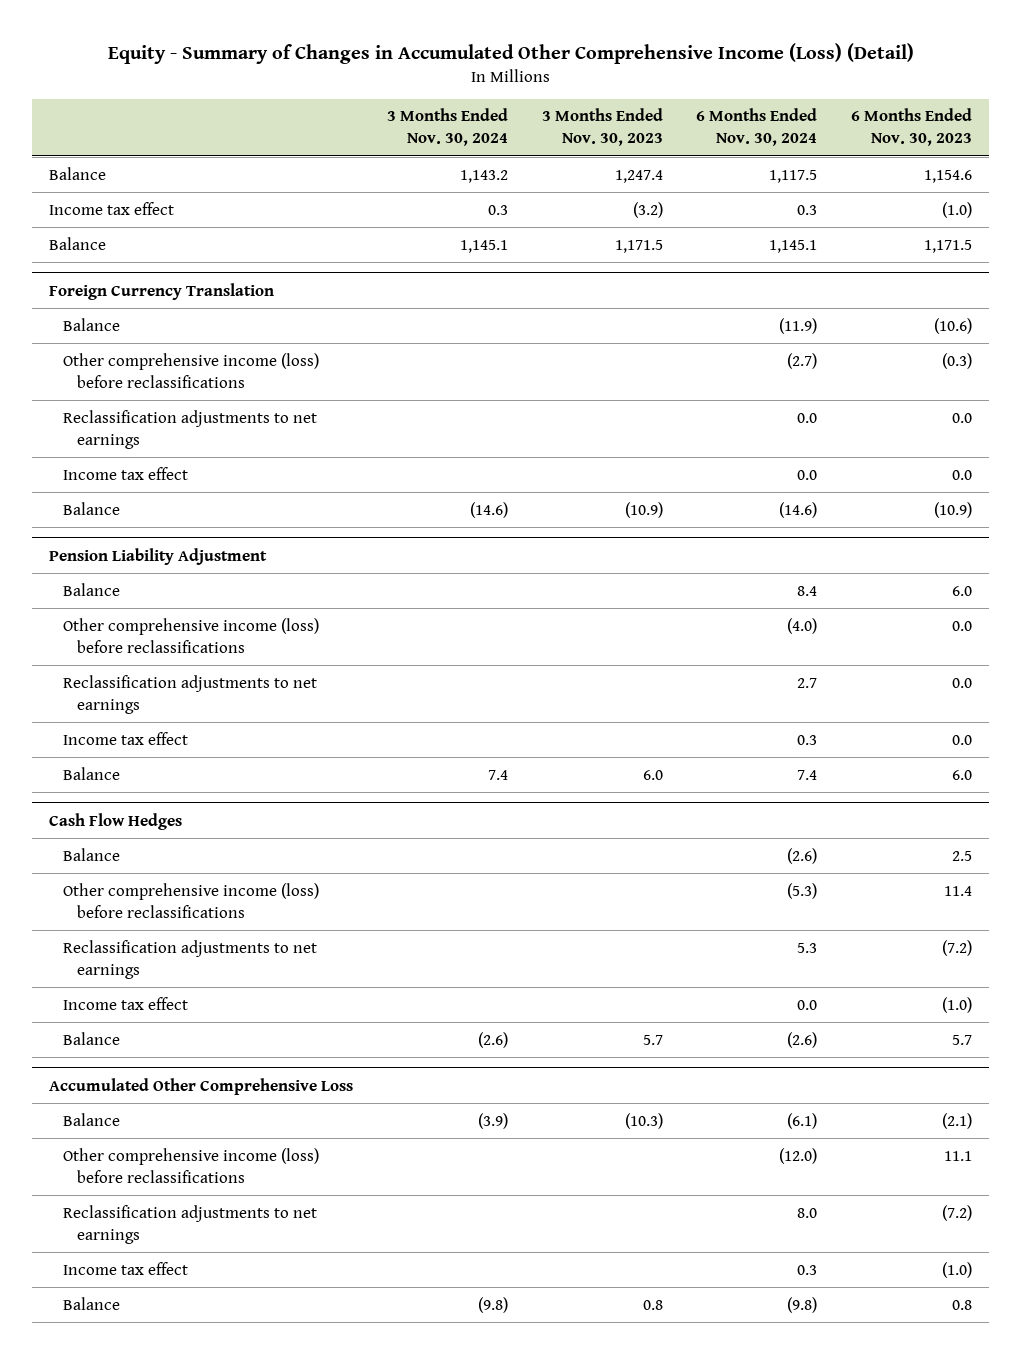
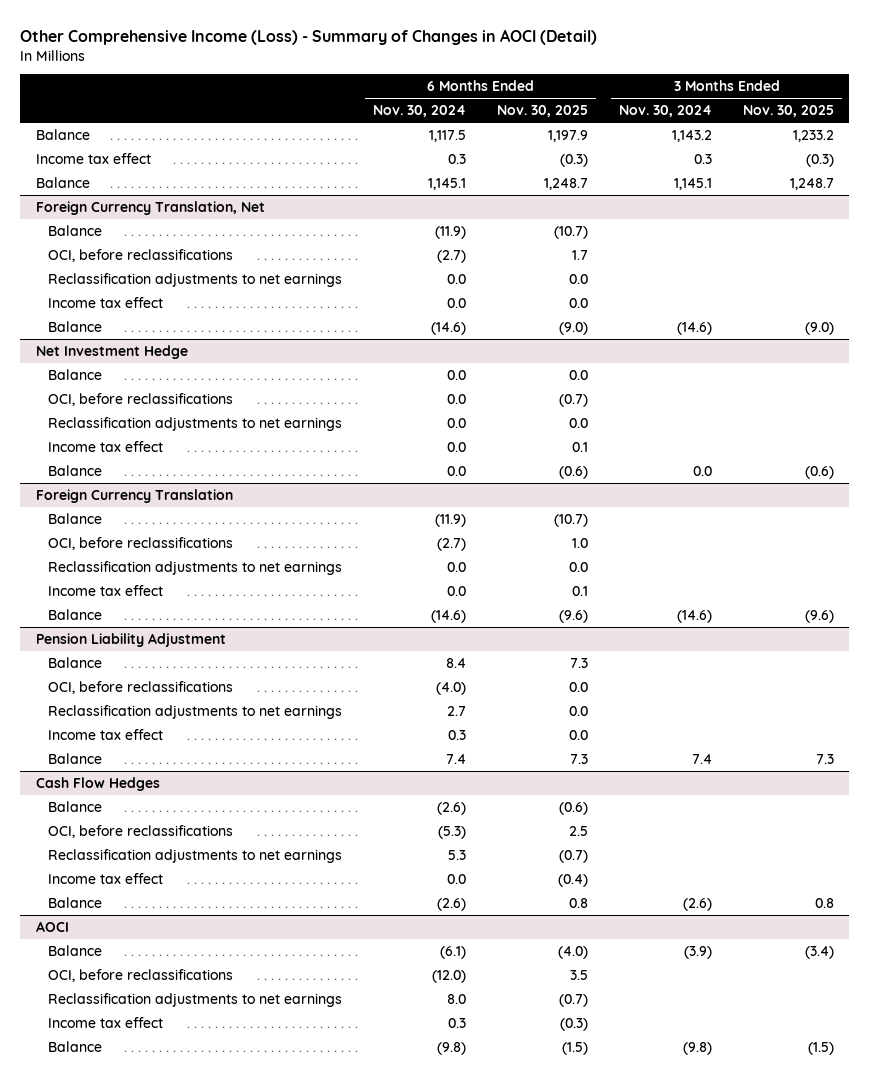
- Equity - Summary of Changes in Accumulated Other Comprehensive Income (Loss) (Detail)
+ Other Comprehensive Income (Loss) - Summary of Changes in AOCI (Detail)
- | 3 Months Ended Nov. 30, 2024 | 3 Months Ended Nov. 30, 2023 | 6 Months Ended Nov. 30, 2024 | 6 Months Ended Nov. 30, 2023
+ | 6 Months Ended Nov. 30, 2024 | 6 Months Ended Nov. 30, 2025 | 3 Months Ended Nov. 30, 2024 | 3 Months Ended Nov. 30, 2025
+ Foreign Currency Translation, Net
+ Balance | (11.9) | (10.7) | |
+ OCI, before reclassifications | (2.7) | 1.7 | |
+ Reclassification adjustments to net earnings | 0.0 | 0.0 | |
+ Income tax effect | 0.0 | 0.0 | |
+ Balance | (14.6) | (9.0) | (14.6) | (9.0)
+ Net Investment Hedge
+ Balance | 0.0 | 0.0 | |
+ OCI, before reclassifications | 0.0 | (0.7) | |
+ Reclassification adjustments to net earnings | 0.0 | 0.0 | |
+ Income tax effect | 0.0 | 0.1 | |
+ Balance | 0.0 | (0.6) | 0.0 | (0.6)
@ Foreign Currency Translation
- Other comprehensive income (loss) before reclassifications | | | (2.7) | (0.3)
+ OCI, before reclassifications | (2.7) | 1.0 | |
@ Pension Liability Adjustment
- Other comprehensive income (loss) before reclassifications | | | (4.0) | 0.0
+ OCI, before reclassifications | (4.0) | 0.0 | |
@ Cash Flow Hedges
- Other comprehensive income (loss) before reclassifications | | | (5.3) | 11.4
+ OCI, before reclassifications | (5.3) | 2.5 | |
- Accumulated Other Comprehensive Loss
+ AOCI
- Other comprehensive income (loss) before reclassifications | | | (12.0) | 11.1
+ OCI, before reclassifications | (12.0) | 3.5 | |

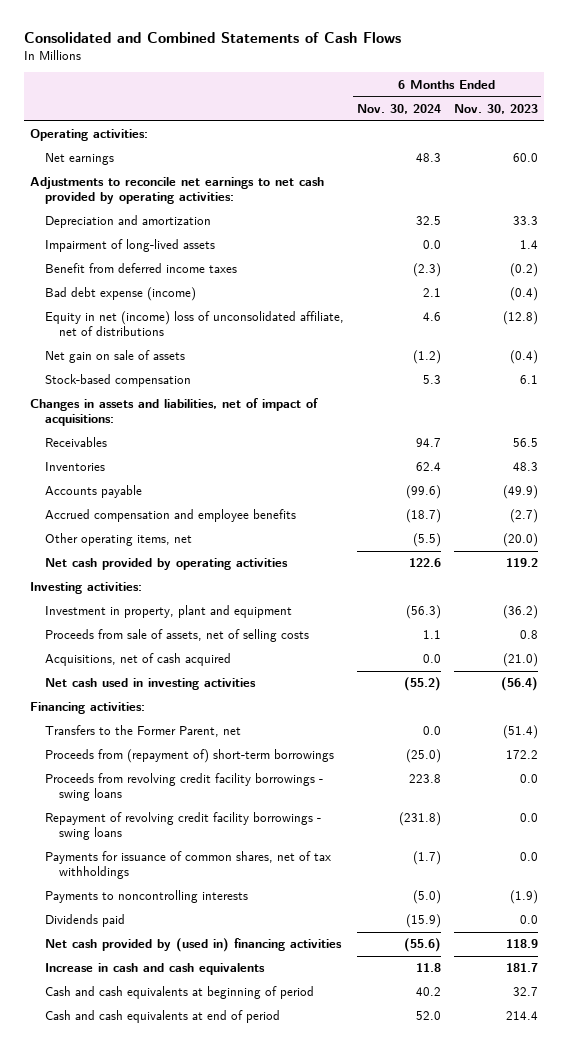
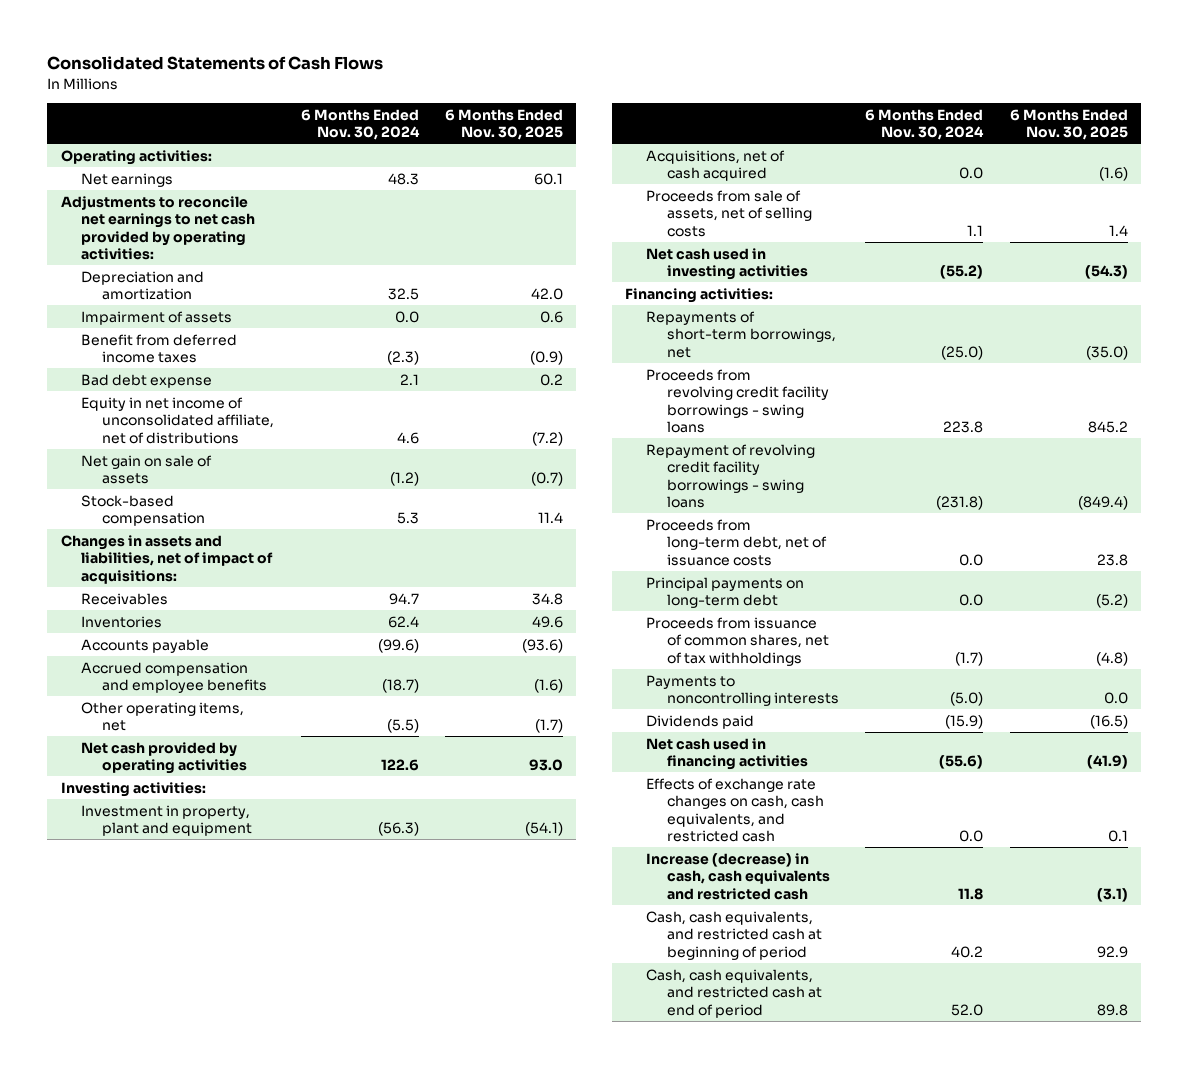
- Consolidated and Combined Statements of Cash Flows
+ Consolidated Statements of Cash Flows
- | 6 Months Ended Nov. 30, 2024 | 6 Months Ended Nov. 30, 2023
+ | 6 Months Ended Nov. 30, 2024 | 6 Months Ended Nov. 30, 2025
- Impairment of long-lived assets | 0.0 | 1.4
+ Impairment of assets | 0.0 | 0.6
- Bad debt expense (income) | 2.1 | (0.4)
- Equity in net (income) loss of unconsolidated affiliate, net of distributions | 4.6 | (12.8)
+ Bad debt expense | 2.1 | 0.2
+ Equity in net income of unconsolidated affiliate, net of distributions | 4.6 | (7.2)
moved down: Proceeds from sale of assets, net of selling costs | 1.1 | 1.4
- Transfers to the Former Parent, net | 0.0 | (51.4)
- Proceeds from (repayment of) short-term borrowings | (25.0) | 172.2
+ Repayments of short-term borrowings, net | (25.0) | (35.0)
- Payments for issuance of common shares, net of tax withholdings | (1.7) | 0.0
+ Proceeds from long-term debt, net of issuance costs | 0.0 | 23.8
+ Principal payments on long-term debt | 0.0 | (5.2)
+ Proceeds from issuance of common shares, net of tax withholdings | (1.7) | (4.8)
- Net cash provided by (used in) financing activities | (55.6) | 118.9
- Increase in cash and cash equivalents | 11.8 | 181.7
- Cash and cash equivalents at beginning of period | 40.2 | 32.7
- Cash and cash equivalents at end of period | 52.0 | 214.4
+ Net cash used in financing activities | (55.6) | (41.9)
+ Effects of exchange rate changes on cash, cash equivalents, and restricted cash | 0.0 | 0.1
+ Increase (decrease) in cash, cash equivalents and restricted cash | 11.8 | (3.1)
+ Cash, cash equivalents, and restricted cash at beginning of period | 40.2 | 92.9
+ Cash, cash equivalents, and restricted cash at end of period | 52.0 | 89.8

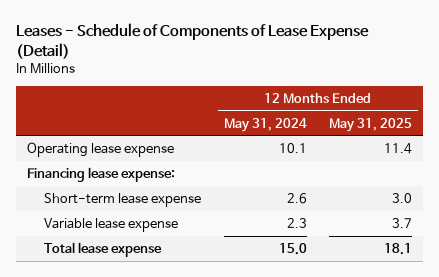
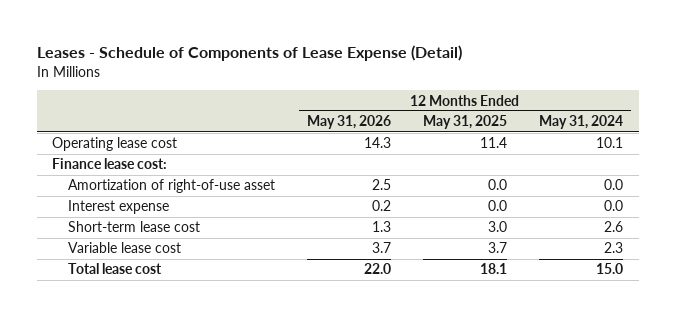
- | 12 Months Ended May 31, 2024 | 12 Months Ended May 31, 2025
+ | 12 Months Ended May 31, 2026 | 12 Months Ended May 31, 2025 | 12 Months Ended May 31, 2024
- Operating lease expense | 10.1 | 11.4
- Financing lease expense:
- Short-term lease expense | 2.6 | 3.0
- Variable lease expense | 2.3 | 3.7
- Total lease expense | 15.0 | 18.1
+ Operating lease cost | 14.3 | 11.4 | 10.1
+ Finance lease cost:
+ Amortization of right-of-use asset | 2.5 | 0.0 | 0.0
+ Interest expense | 0.2 | 0.0 | 0.0
+ Short-term lease cost | 1.3 | 3.0 | 2.6
+ Variable lease cost | 3.7 | 3.7 | 2.3
+ Total lease cost | 22.0 | 18.1 | 15.0

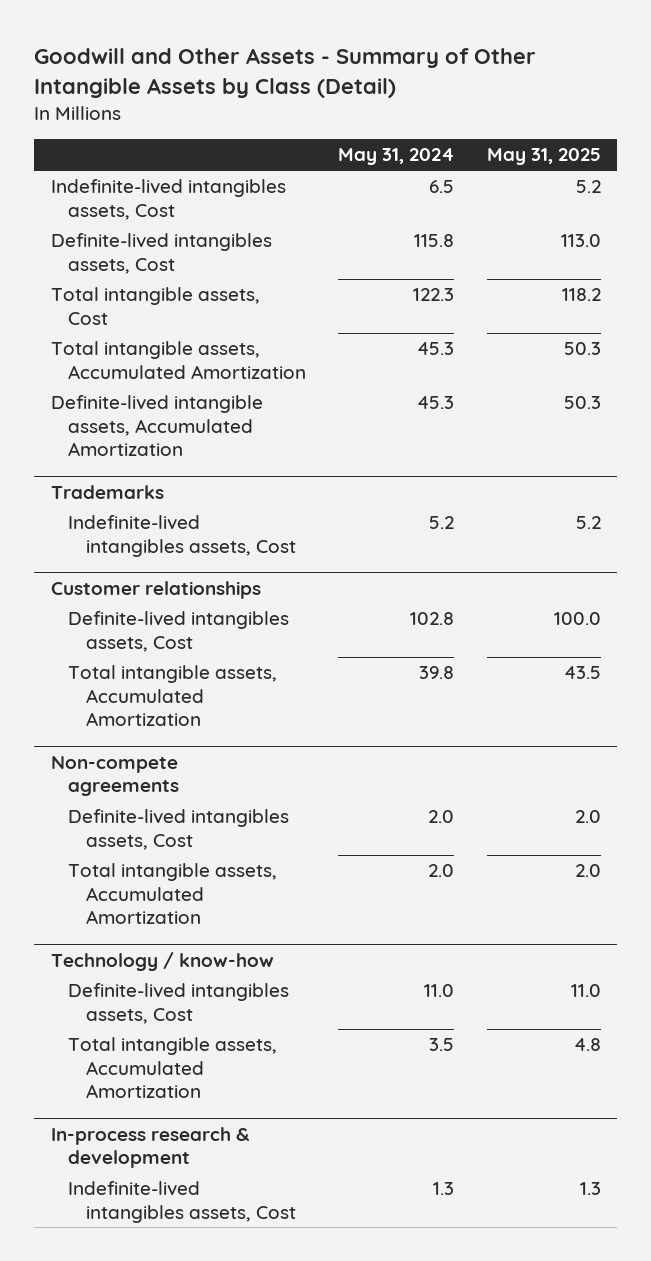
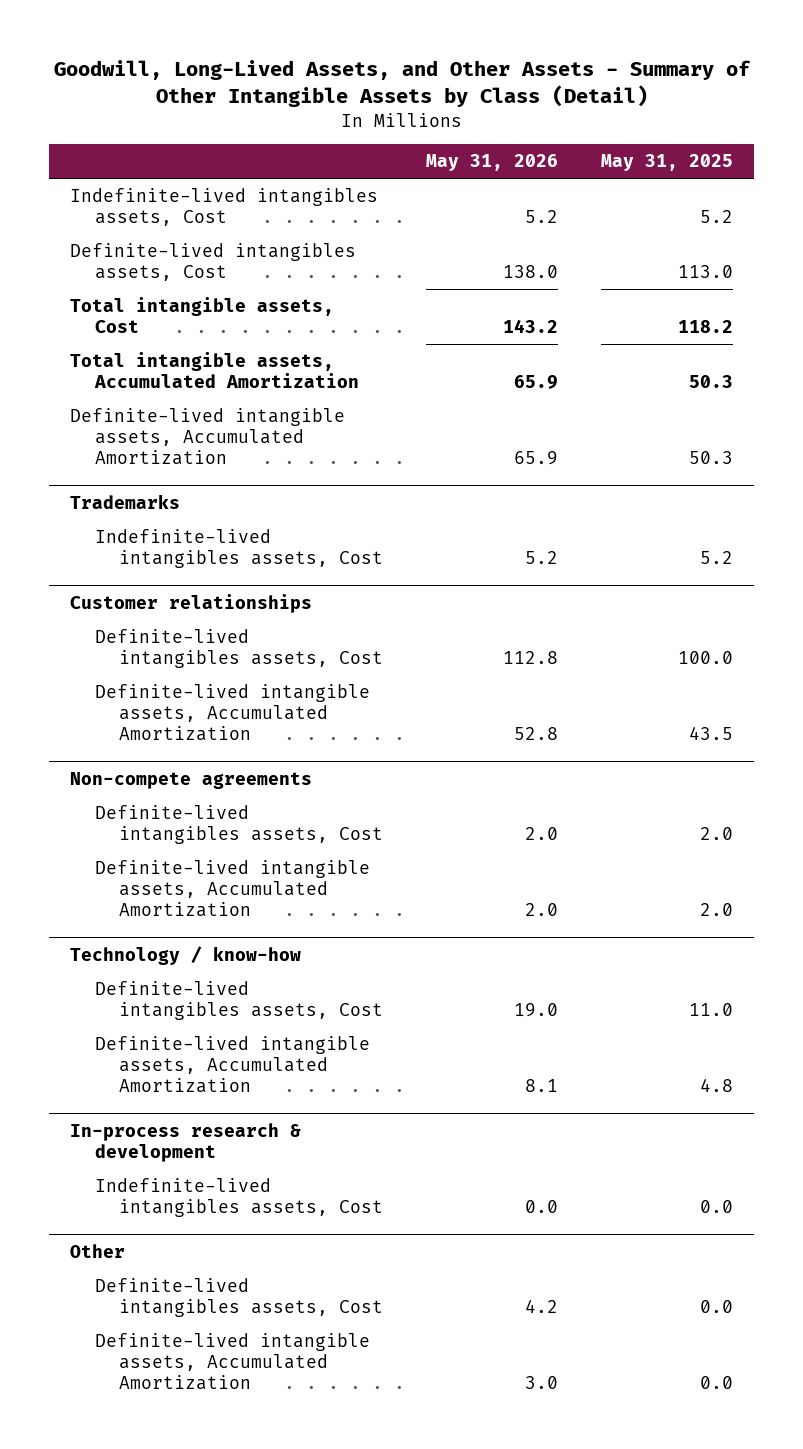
- Goodwill and Other Assets - Summary of Other Intangible Assets by Class (Detail)
+ Goodwill, Long-Lived Assets, and Other Assets - Summary of Other Intangible Assets by Class (Detail)
- | May 31, 2024 | May 31, 2025
+ | May 31, 2026 | May 31, 2025
@ Customer relationships
- Total intangible assets, Accumulated Amortization | 39.8 | 43.5
+ Definite-lived intangible assets, Accumulated Amortization | 52.8 | 43.5
@ Non-compete agreements
- Total intangible assets, Accumulated Amortization | 2.0 | 2.0
+ Definite-lived intangible assets, Accumulated Amortization | 2.0 | 2.0
@ Technology / know-how
- Total intangible assets, Accumulated Amortization | 3.5 | 4.8
+ Definite-lived intangible assets, Accumulated Amortization | 8.1 | 4.8
@ In-process research & development
- Indefinite-lived intangibles assets, Cost | 1.3 | 1.3
+ Indefinite-lived intangibles assets, Cost | 0.0 | 0.0
+ Other
+ Definite-lived intangibles assets, Cost | 4.2 | 0.0
+ Definite-lived intangible assets, Accumulated Amortization | 3.0 | 0.0

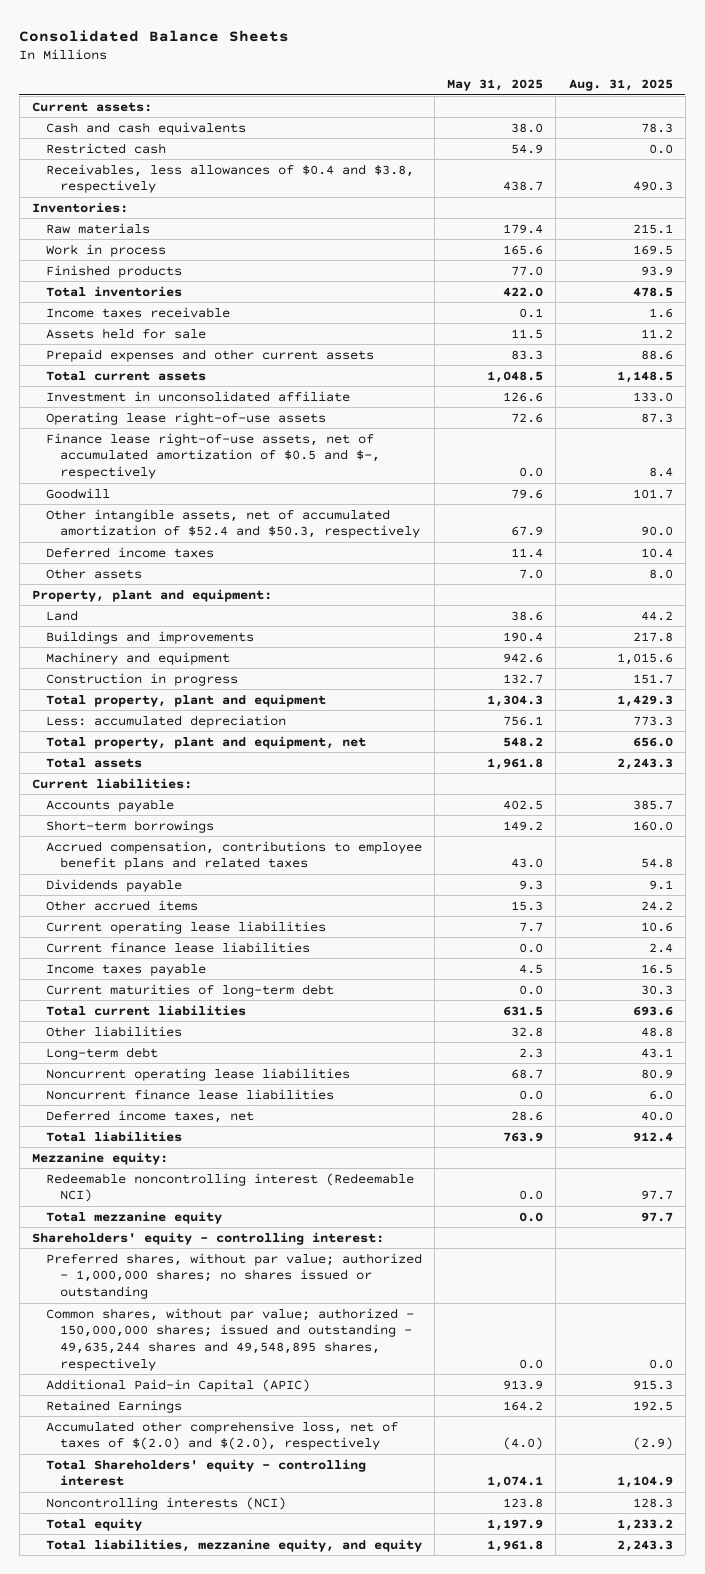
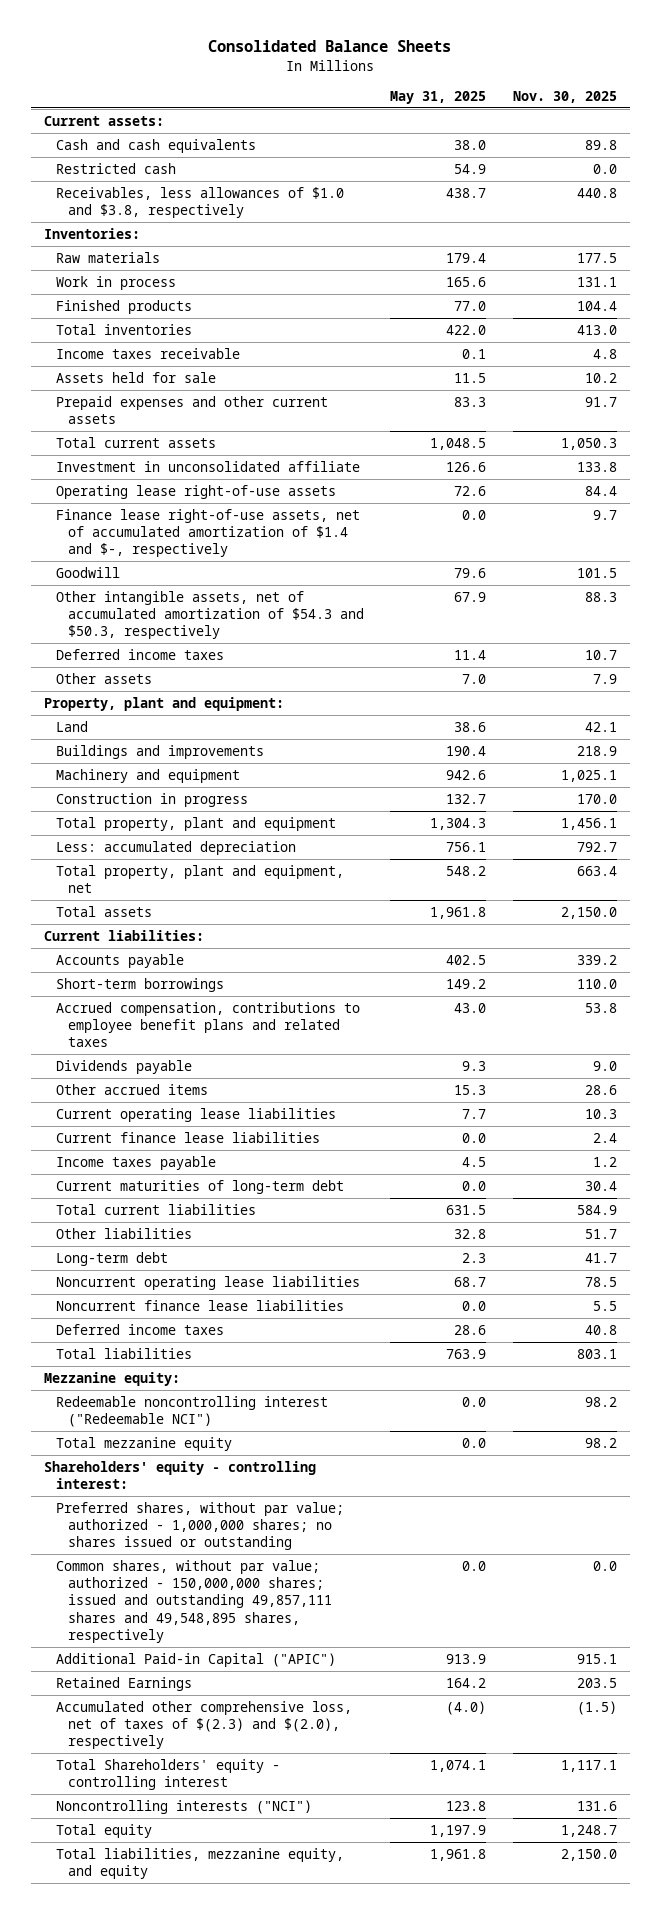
- | May 31, 2025 | Aug. 31, 2025
+ | May 31, 2025 | Nov. 30, 2025
- Receivables, less allowances of $0.4 and $3.8, respectively | 438.7 | 490.3
+ Receivables, less allowances of $1.0 and $3.8, respectively | 438.7 | 440.8
- Finance lease right-of-use assets, net of accumulated amortization of $0.5 and $-, respectively | 0.0 | 8.4
+ Finance lease right-of-use assets, net of accumulated amortization of $1.4 and $-, respectively | 0.0 | 9.7
- Other intangible assets, net of accumulated amortization of $52.4 and $50.3, respectively | 67.9 | 90.0
+ Other intangible assets, net of accumulated amortization of $54.3 and $50.3, respectively | 67.9 | 88.3
- Deferred income taxes, net | 28.6 | 40.0
+ Deferred income taxes | 28.6 | 40.8
- Redeemable noncontrolling interest (Redeemable NCI) | 0.0 | 97.7
+ Redeemable noncontrolling interest ("Redeemable NCI") | 0.0 | 98.2
- Common shares, without par value; authorized - 150,000,000 shares; issued and outstanding - 49,635,244 shares and 49,548,895 shares, respectively | 0.0 | 0.0
- Additional Paid-in Capital (APIC) | 913.9 | 915.3
+ Common shares, without par value; authorized - 150,000,000 shares; issued and outstanding 49,857,111 shares and 49,548,895 shares, respectively | 0.0 | 0.0
+ Additional Paid-in Capital ("APIC") | 913.9 | 915.1
- Accumulated other comprehensive loss, net of taxes of $(2.0) and $(2.0), respectively | (4.0) | (2.9)
+ Accumulated other comprehensive loss, net of taxes of $(2.3) and $(2.0), respectively | (4.0) | (1.5)
- Noncontrolling interests (NCI) | 123.8 | 128.3
+ Noncontrolling interests ("NCI") | 123.8 | 131.6

